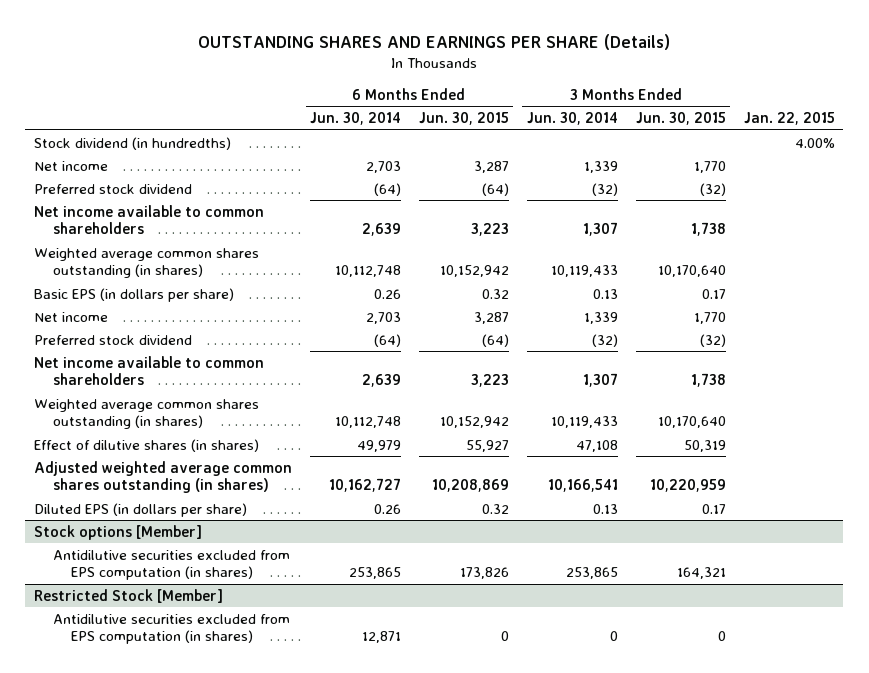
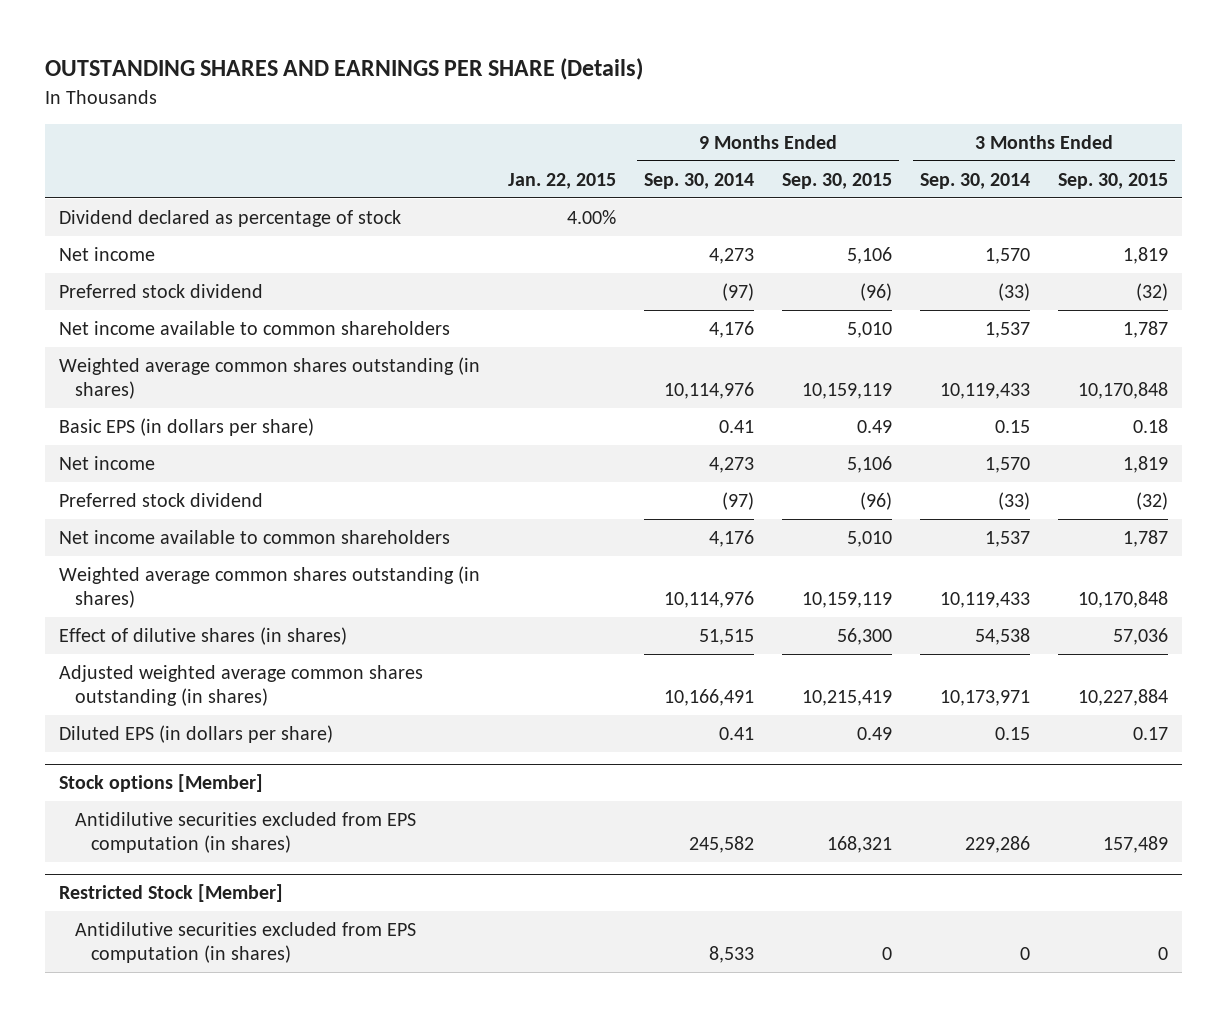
- | 6 Months Ended Jun. 30, 2014 | 6 Months Ended Jun. 30, 2015 | 3 Months Ended Jun. 30, 2014 | 3 Months Ended Jun. 30, 2015 | Jan. 22, 2015
+ | Jan. 22, 2015 | 9 Months Ended Sep. 30, 2014 | 9 Months Ended Sep. 30, 2015 | 3 Months Ended Sep. 30, 2014 | 3 Months Ended Sep. 30, 2015
- Stock dividend (in hundredths) | | | | | 4.00%
+ Dividend declared as percentage of stock | 4.00% | | | |

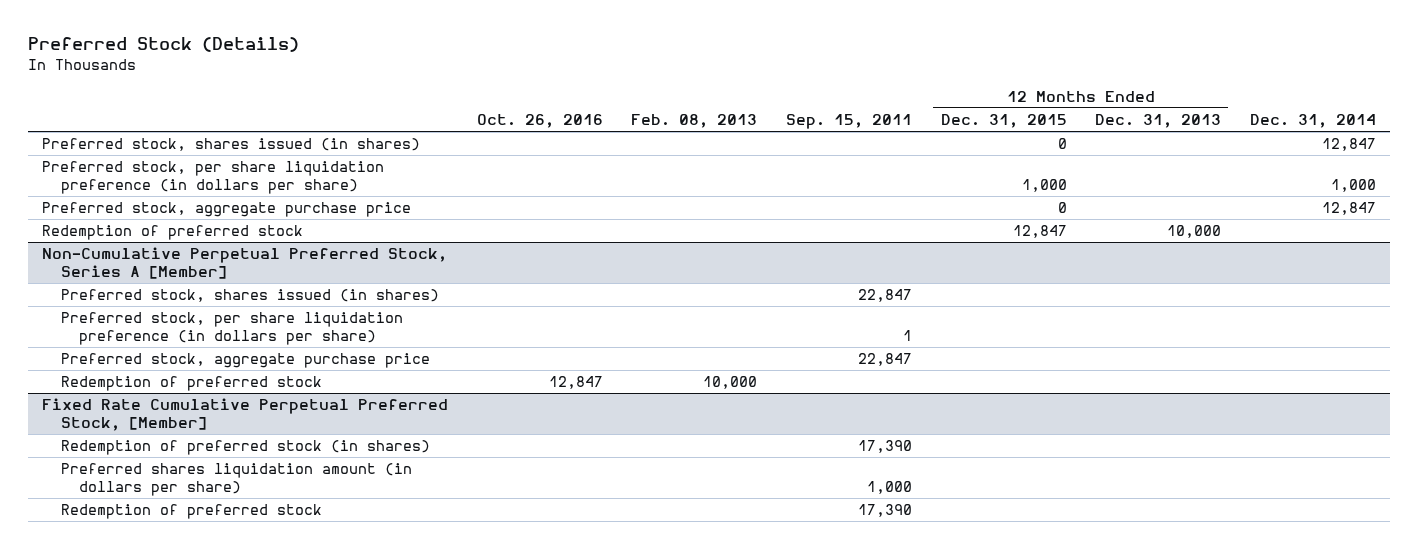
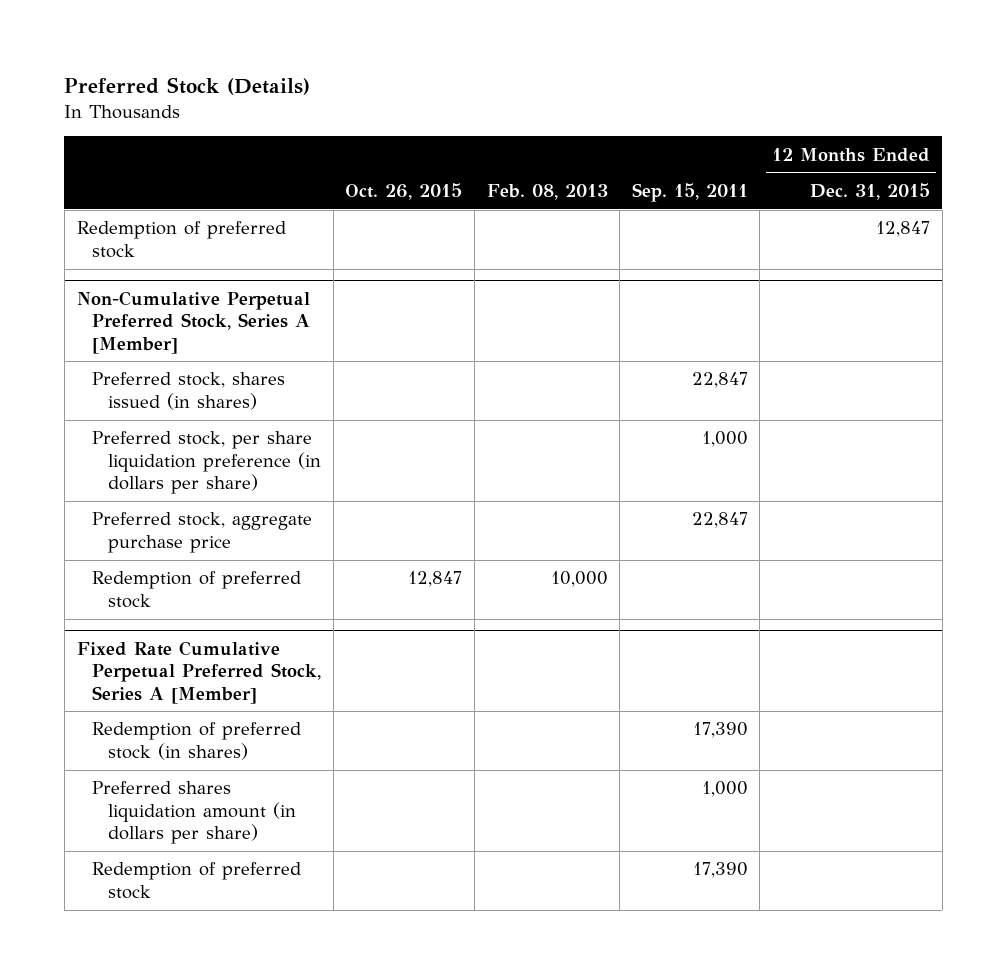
- | Oct. 26, 2016 | Feb. 08, 2013 | Sep. 15, 2011 | 12 Months Ended Dec. 31, 2015 | 12 Months Ended Dec. 31, 2013 | Dec. 31, 2014
+ | Oct. 26, 2015 | Feb. 08, 2013 | Sep. 15, 2011 | 12 Months Ended Dec. 31, 2015
- Preferred stock, shares issued (in shares) | | | | 0 | | 12,847
- Preferred stock, per share liquidation preference (in dollars per share) | | | | 1,000 | | 1,000
- Preferred stock, aggregate purchase price | | | | 0 | | 12,847
@ Non-Cumulative Perpetual Preferred Stock, Series A [Member]
- Preferred stock, per share liquidation preference (in dollars per share) | | | 1 | | |
+ Preferred stock, per share liquidation preference (in dollars per share) | | | 1,000 |
- Fixed Rate Cumulative Perpetual Preferred Stock, [Member]
+ Fixed Rate Cumulative Perpetual Preferred Stock, Series A [Member]

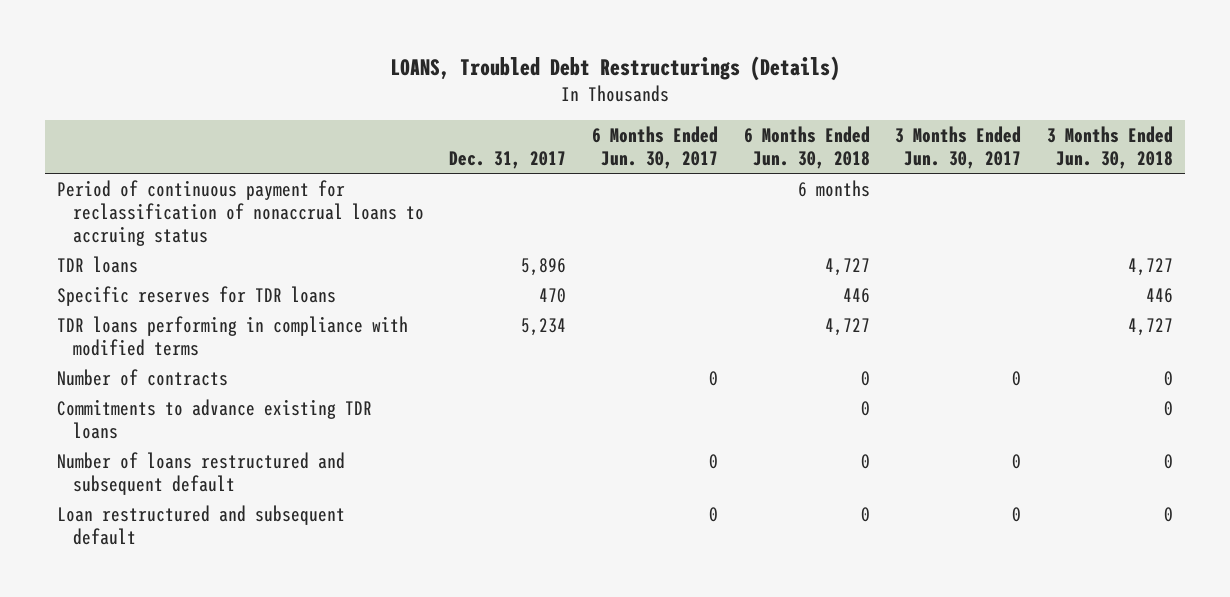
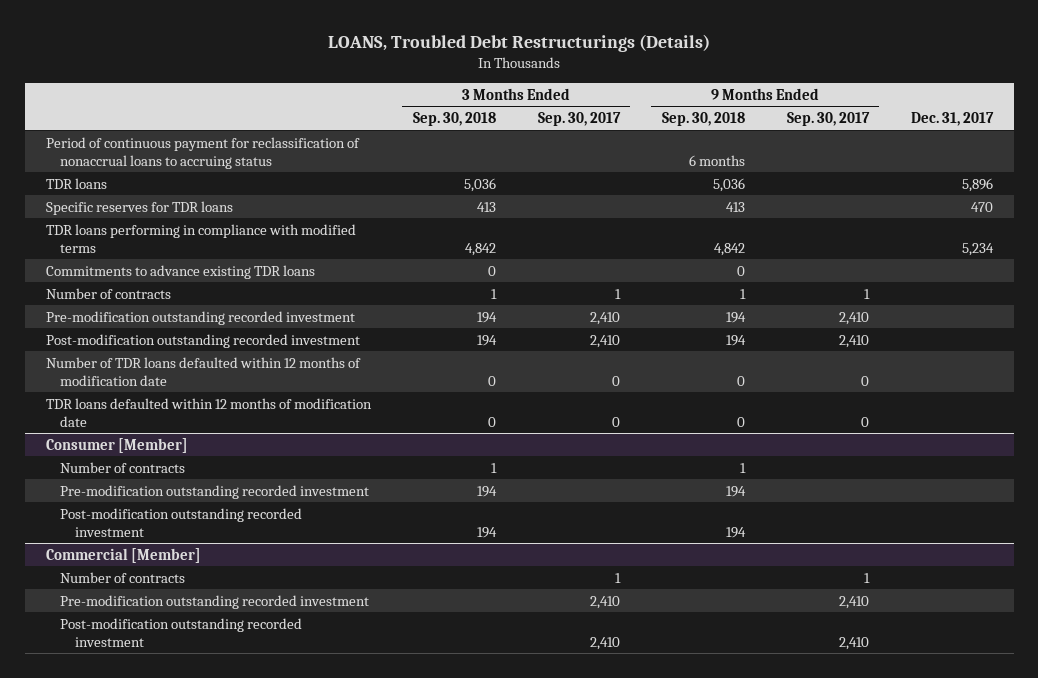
- | Dec. 31, 2017 | 6 Months Ended Jun. 30, 2017 | 6 Months Ended Jun. 30, 2018 | 3 Months Ended Jun. 30, 2017 | 3 Months Ended Jun. 30, 2018
+ | 3 Months Ended Sep. 30, 2018 | 3 Months Ended Sep. 30, 2017 | 9 Months Ended Sep. 30, 2018 | 9 Months Ended Sep. 30, 2017 | Dec. 31, 2017
- Number of loans restructured and subsequent default | | 0 | 0 | 0 | 0
- Loan restructured and subsequent default | | 0 | 0 | 0 | 0
moved down: Number of contracts | 1 | 1 | 1 | 1 |
+ Pre-modification outstanding recorded investment | 194 | 2,410 | 194 | 2,410 |
+ Post-modification outstanding recorded investment | 194 | 2,410 | 194 | 2,410 |
+ Number of TDR loans defaulted within 12 months of modification date | 0 | 0 | 0 | 0 |
+ TDR loans defaulted within 12 months of modification date | 0 | 0 | 0 | 0 |
+ Consumer [Member]
+ Number of contracts | 1 | | 1 | |
+ Pre-modification outstanding recorded investment | 194 | | 194 | |
+ Post-modification outstanding recorded investment | 194 | | 194 | |
+ Commercial [Member]
+ Number of contracts | | 1 | | 1 |
+ Pre-modification outstanding recorded investment | | 2,410 | | 2,410 |
+ Post-modification outstanding recorded investment | | 2,410 | | 2,410 |

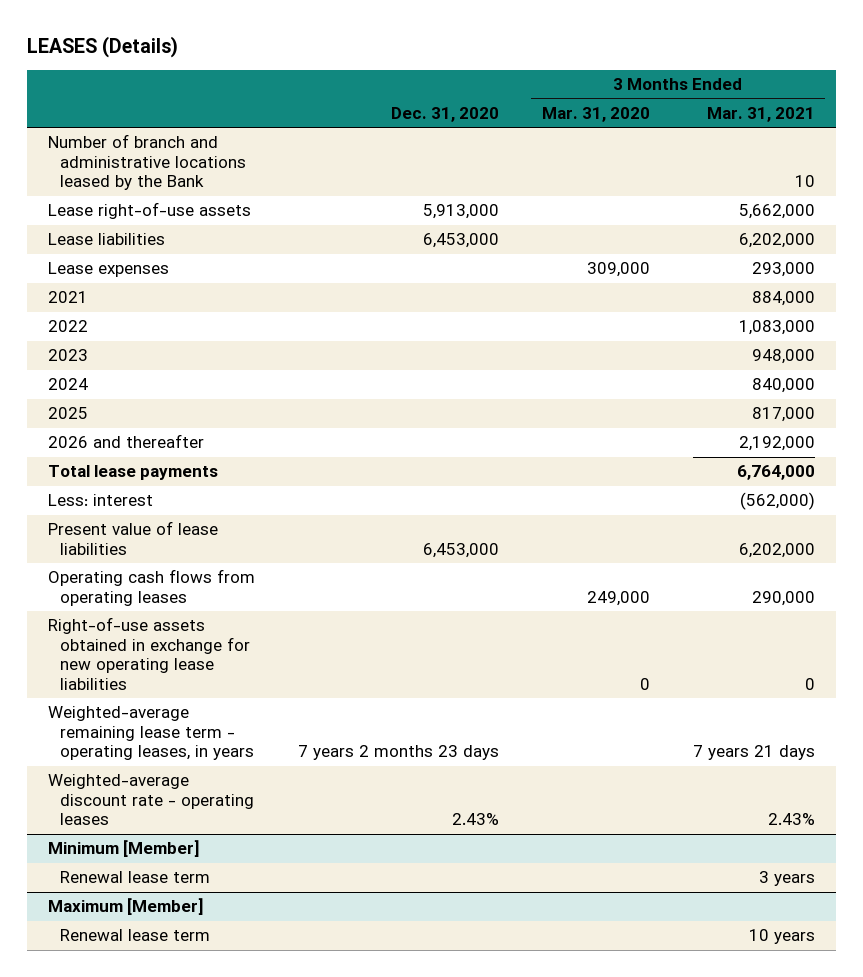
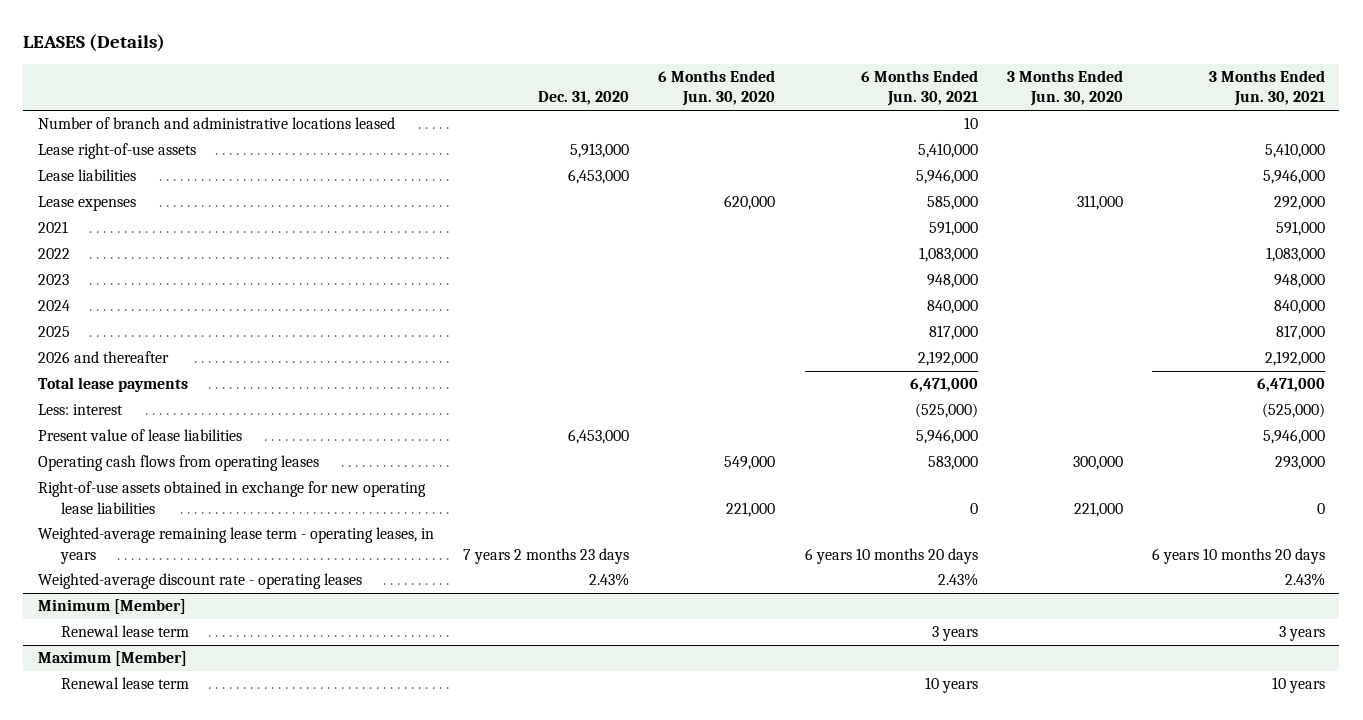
- | Dec. 31, 2020 | 3 Months Ended Mar. 31, 2020 | 3 Months Ended Mar. 31, 2021
+ | Dec. 31, 2020 | 6 Months Ended Jun. 30, 2020 | 6 Months Ended Jun. 30, 2021 | 3 Months Ended Jun. 30, 2020 | 3 Months Ended Jun. 30, 2021
- Number of branch and administrative locations leased by the Bank | | | 10
+ Number of branch and administrative locations leased | | | 10 | |

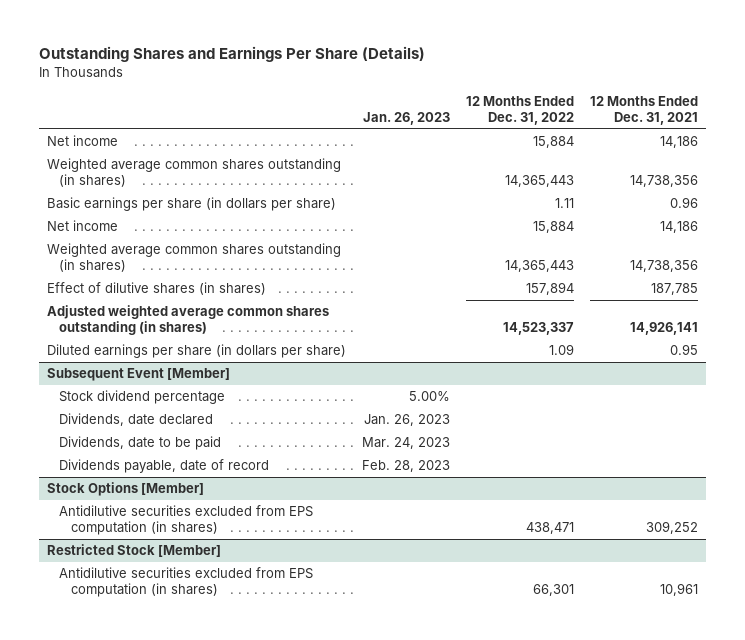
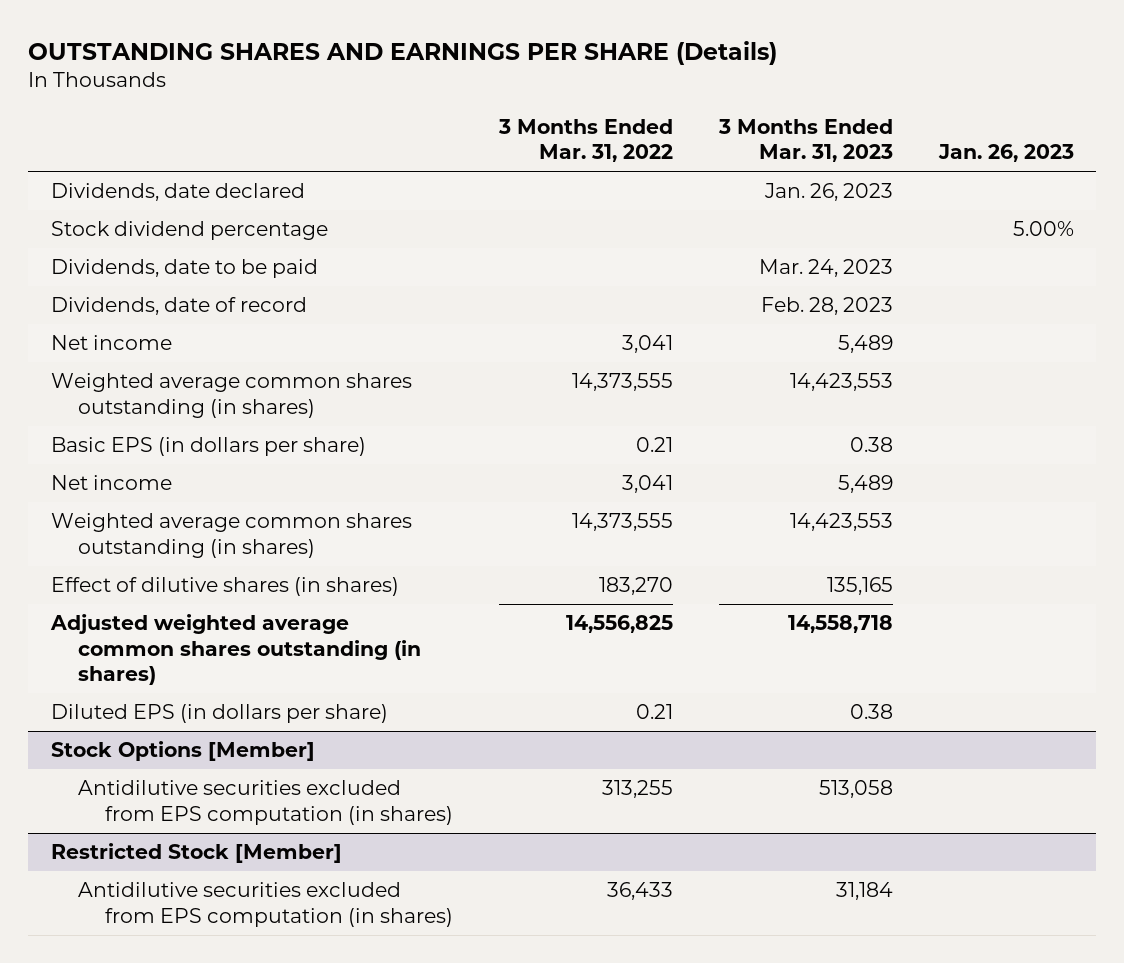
- Outstanding Shares and Earnings Per Share (Details)
+ OUTSTANDING SHARES AND EARNINGS PER SHARE (Details)
- | Jan. 26, 2023 | 12 Months Ended Dec. 31, 2022 | 12 Months Ended Dec. 31, 2021
+ | 3 Months Ended Mar. 31, 2022 | 3 Months Ended Mar. 31, 2023 | Jan. 26, 2023
+ Dividends, date declared | | Jan. 26, 2023 |
+ Stock dividend percentage | | | 5.00%
+ Dividends, date to be paid | | Mar. 24, 2023 |
+ Dividends, date of record | | Feb. 28, 2023 |
- Basic earnings per share (in dollars per share) | | 1.11 | 0.96
+ Basic EPS (in dollars per share) | 0.21 | 0.38 |
- Diluted earnings per share (in dollars per share) | | 1.09 | 0.95
- Subsequent Event [Member]
- Stock dividend percentage | 5.00% | |
- Dividends, date declared | Jan. 26, 2023 | |
- Dividends, date to be paid | Mar. 24, 2023 | |
- Dividends payable, date of record | Feb. 28, 2023 | |
+ Diluted EPS (in dollars per share) | 0.21 | 0.38 |

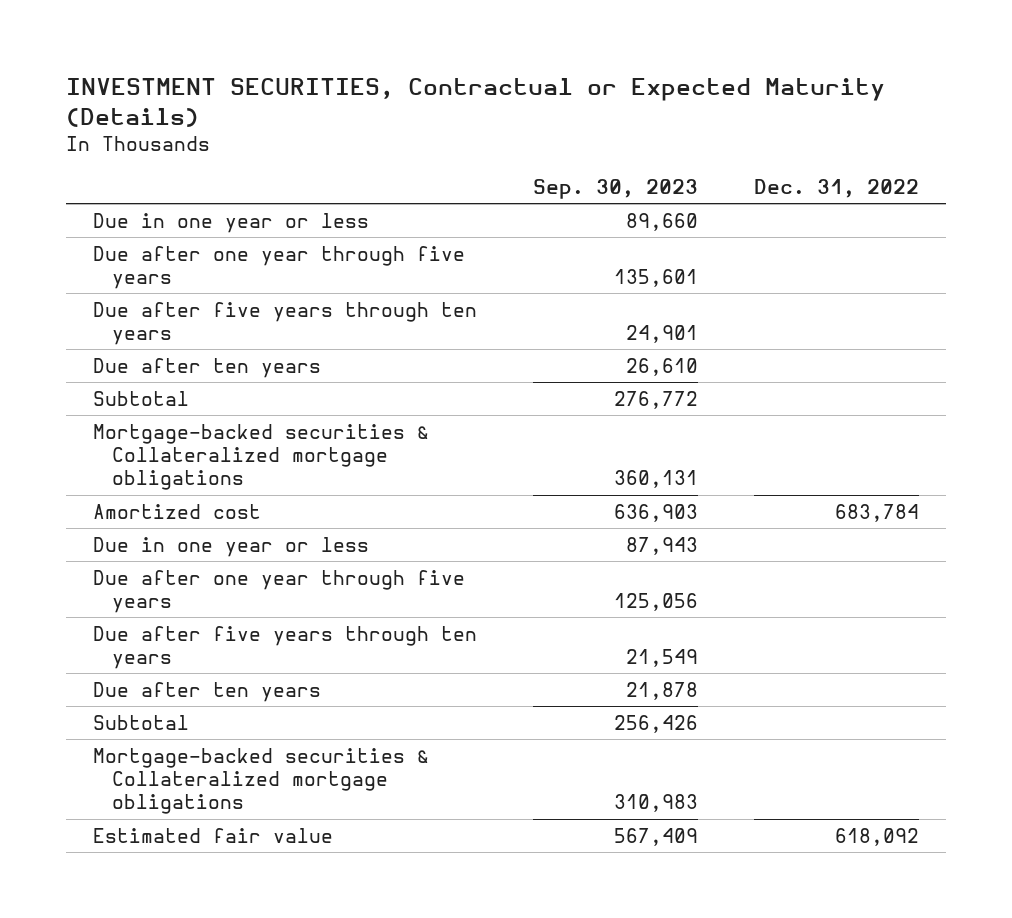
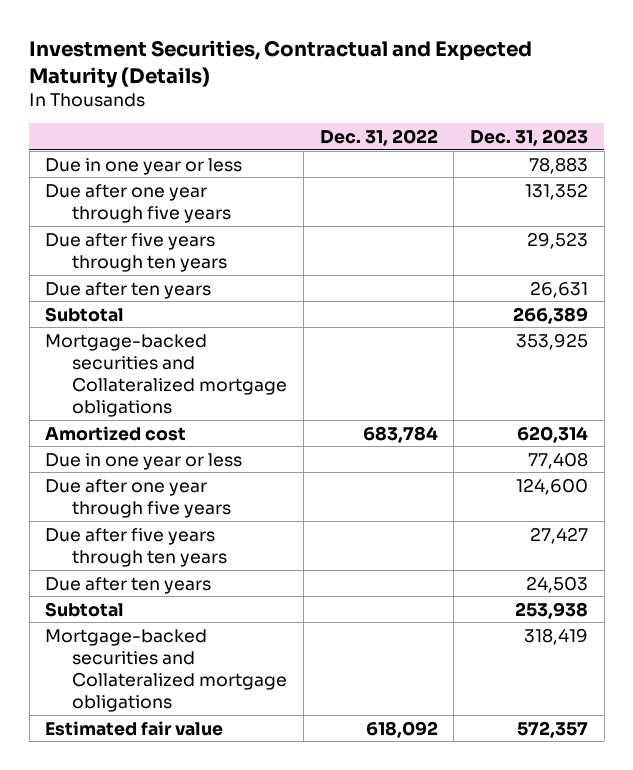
- INVESTMENT SECURITIES, Contractual or Expected Maturity (Details)
+ Investment Securities, Contractual and Expected Maturity (Details)
- | Sep. 30, 2023 | Dec. 31, 2022
+ | Dec. 31, 2022 | Dec. 31, 2023
- Mortgage-backed securities & Collateralized mortgage obligations | 360,131 |
+ Mortgage-backed securities and Collateralized mortgage obligations | | 353,925
- Mortgage-backed securities & Collateralized mortgage obligations | 310,983 |
+ Mortgage-backed securities and Collateralized mortgage obligations | | 318,419

